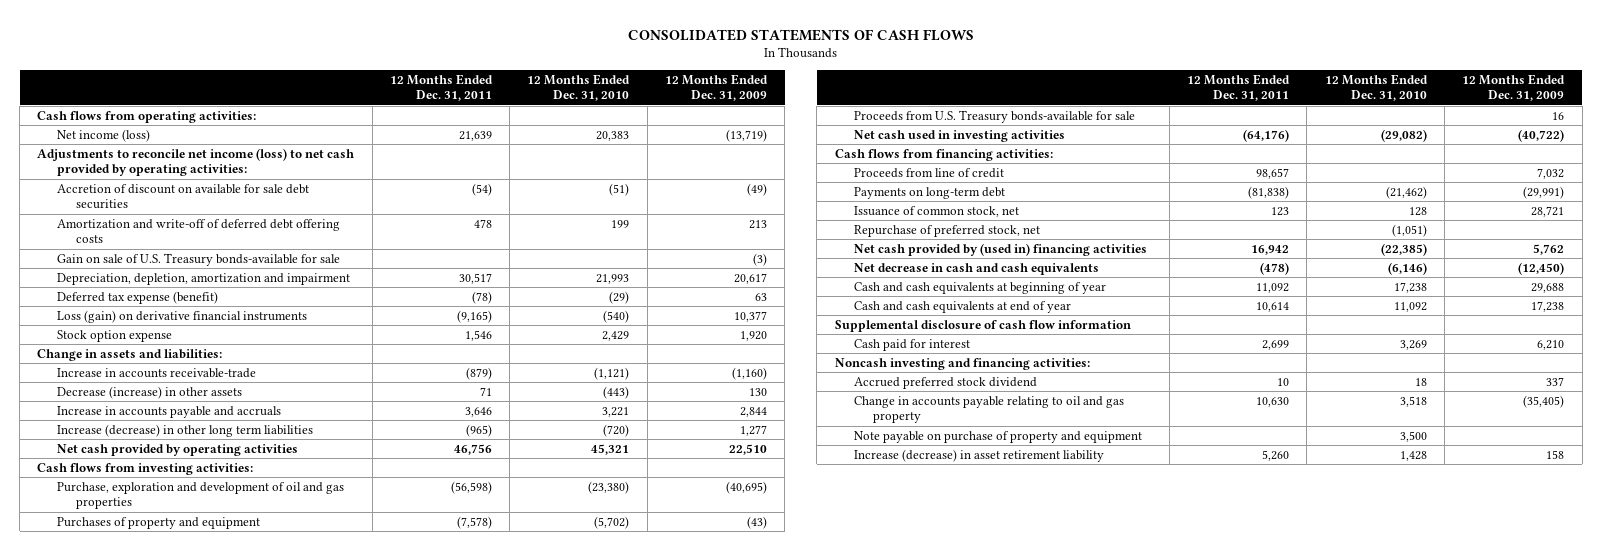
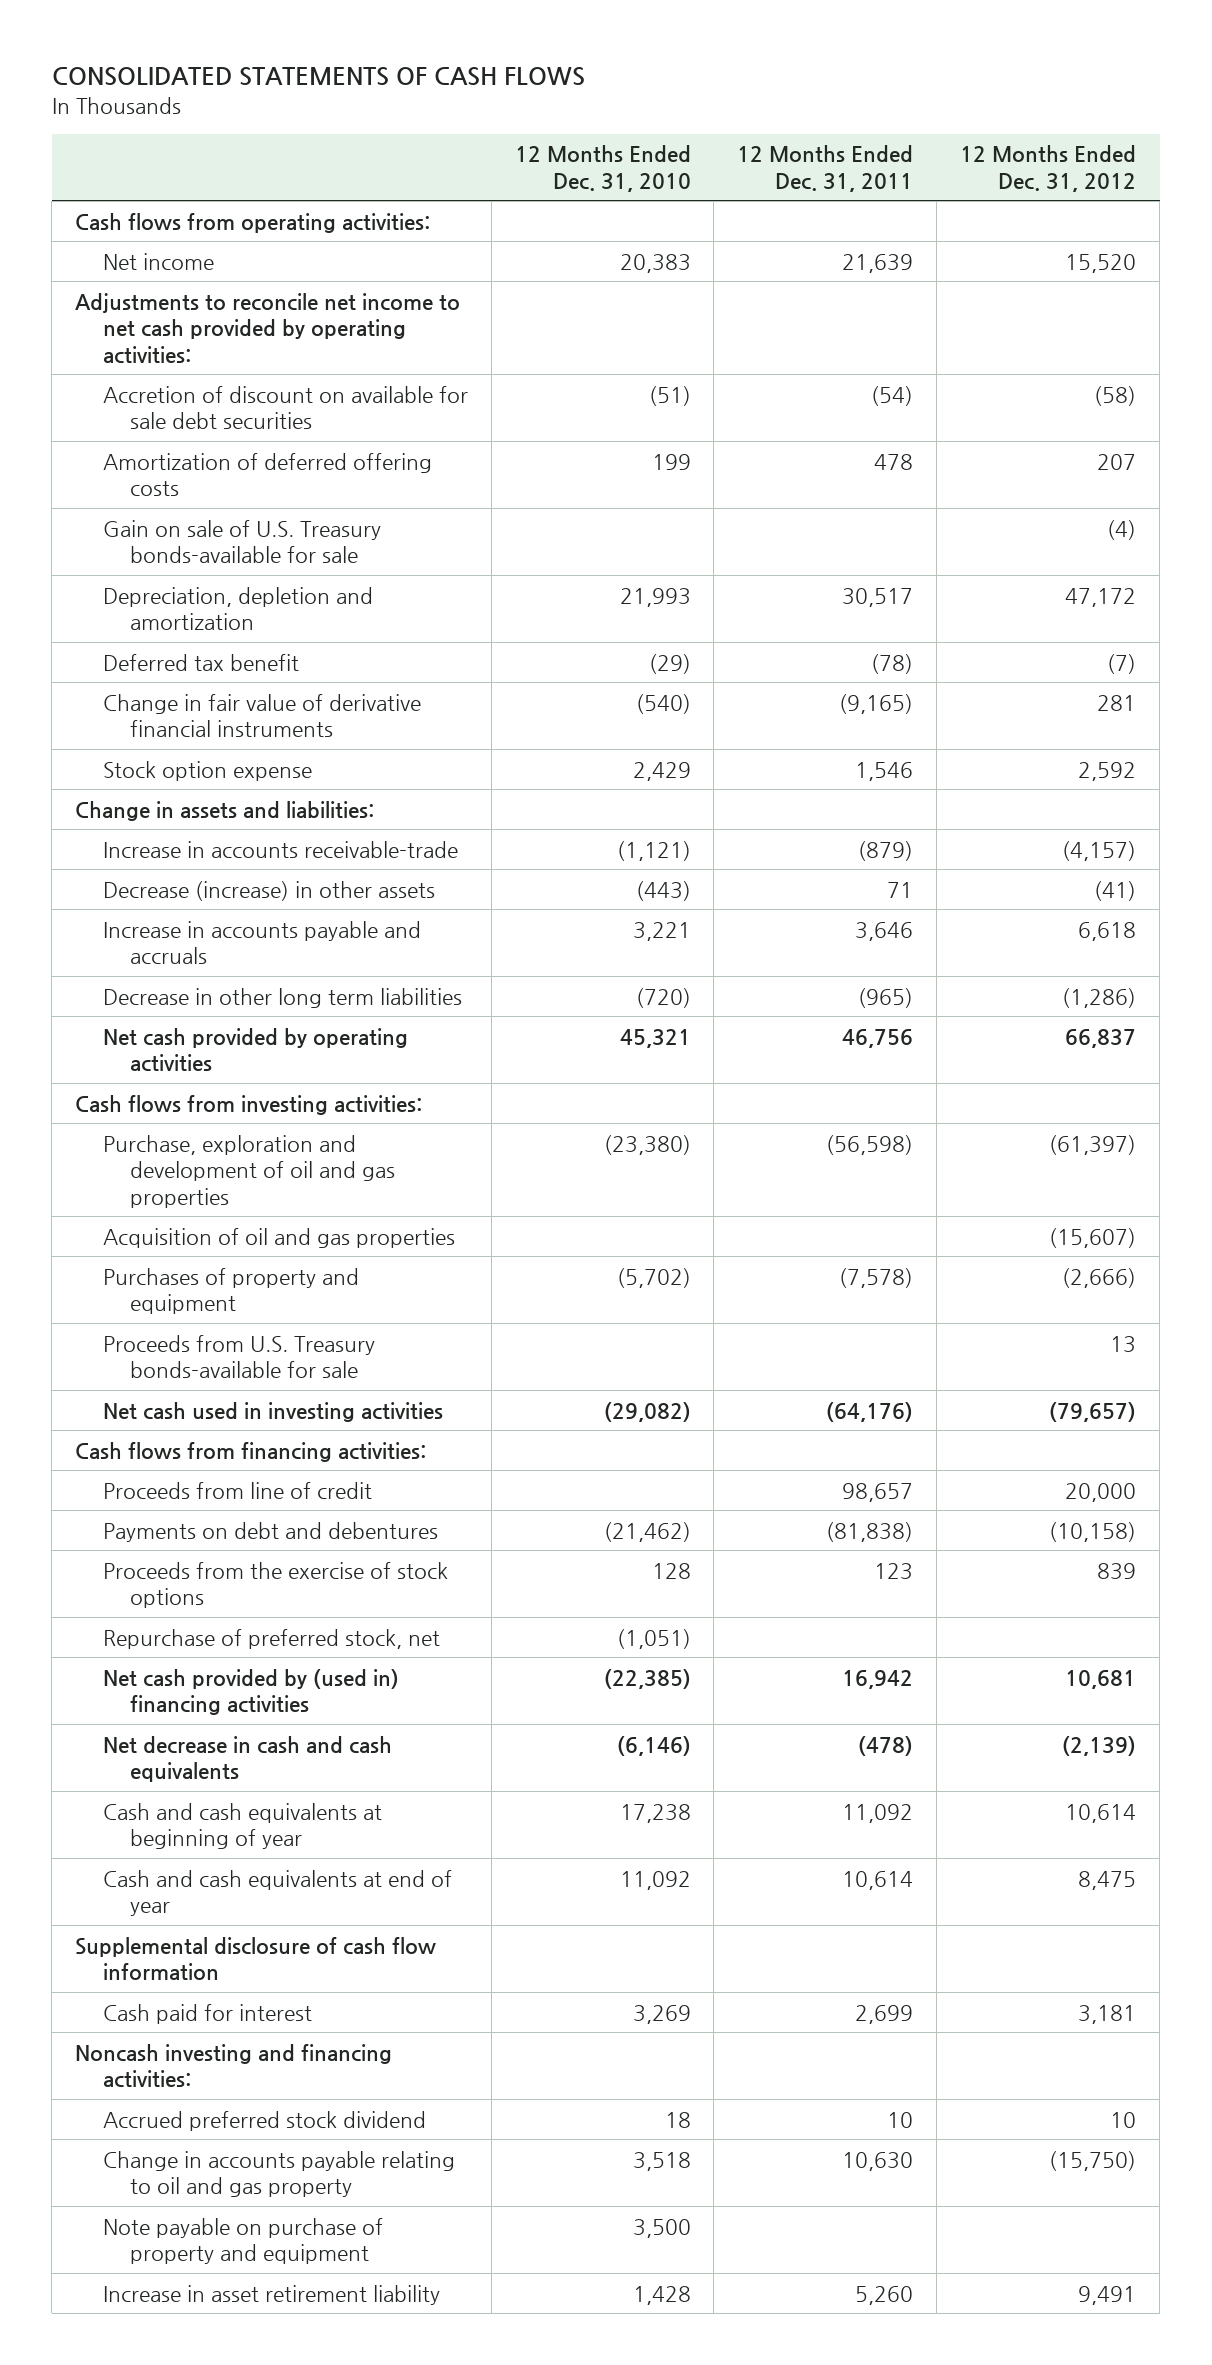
- | 12 Months Ended Dec. 31, 2011 | 12 Months Ended Dec. 31, 2010 | 12 Months Ended Dec. 31, 2009
+ | 12 Months Ended Dec. 31, 2010 | 12 Months Ended Dec. 31, 2011 | 12 Months Ended Dec. 31, 2012
- Net income (loss) | 21,639 | 20,383 | (13,719)
- Adjustments to reconcile net income (loss) to net cash provided by operating activities:
+ Net income | 20,383 | 21,639 | 15,520
+ Adjustments to reconcile net income to net cash provided by operating activities:
- Amortization and write-off of deferred debt offering costs | 478 | 199 | 213
+ Amortization of deferred offering costs | 199 | 478 | 207
- Depreciation, depletion, amortization and impairment | 30,517 | 21,993 | 20,617
- Deferred tax expense (benefit) | (78) | (29) | 63
- Loss (gain) on derivative financial instruments | (9,165) | (540) | 10,377
+ Depreciation, depletion and amortization | 21,993 | 30,517 | 47,172
+ Deferred tax benefit | (29) | (78) | (7)
+ Change in fair value of derivative financial instruments | (540) | (9,165) | 281
- Increase (decrease) in other long term liabilities | (965) | (720) | 1,277
+ Decrease in other long term liabilities | (720) | (965) | (1,286)
+ Acquisition of oil and gas properties | | | (15,607)
- Payments on long-term debt | (81,838) | (21,462) | (29,991)
- Issuance of common stock, net | 123 | 128 | 28,721
+ Payments on debt and debentures | (21,462) | (81,838) | (10,158)
+ Proceeds from the exercise of stock options | 128 | 123 | 839
- Increase (decrease) in asset retirement liability | 5,260 | 1,428 | 158
+ Increase in asset retirement liability | 1,428 | 5,260 | 9,491

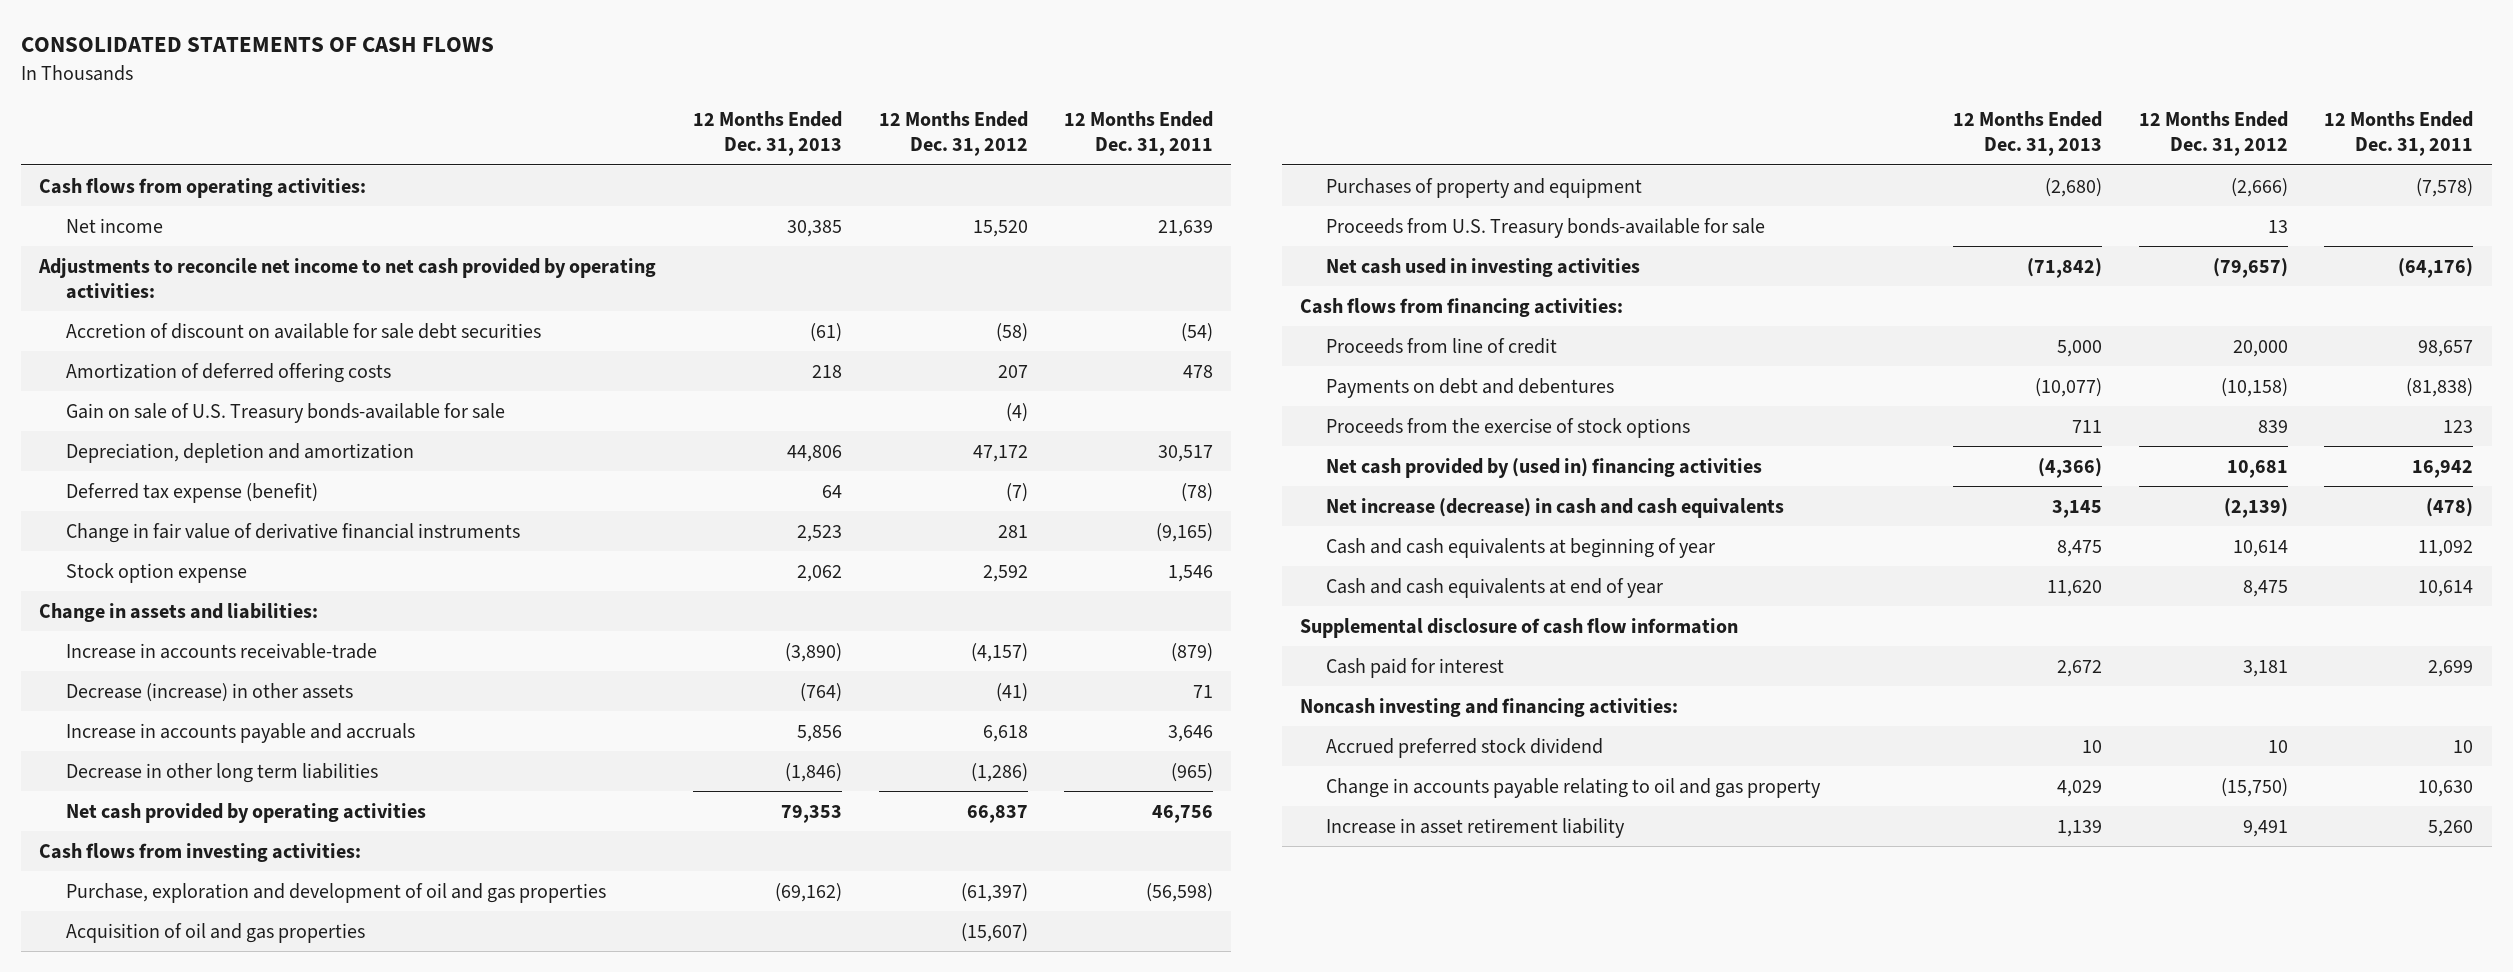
- | 12 Months Ended Dec. 31, 2010 | 12 Months Ended Dec. 31, 2011 | 12 Months Ended Dec. 31, 2012
+ | 12 Months Ended Dec. 31, 2013 | 12 Months Ended Dec. 31, 2012 | 12 Months Ended Dec. 31, 2011
- Deferred tax benefit | (29) | (78) | (7)
+ Deferred tax expense (benefit) | 64 | (7) | (78)
- Repurchase of preferred stock, net | (1,051) | |
- Net decrease in cash and cash equivalents | (6,146) | (478) | (2,139)
+ Net increase (decrease) in cash and cash equivalents | 3,145 | (2,139) | (478)
- Note payable on purchase of property and equipment | 3,500 | |

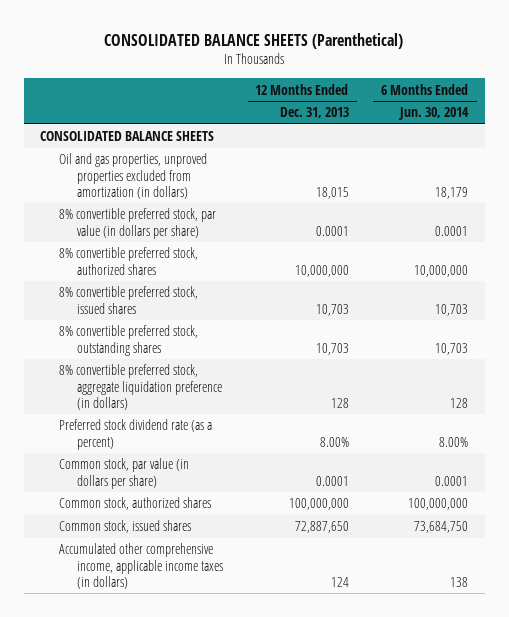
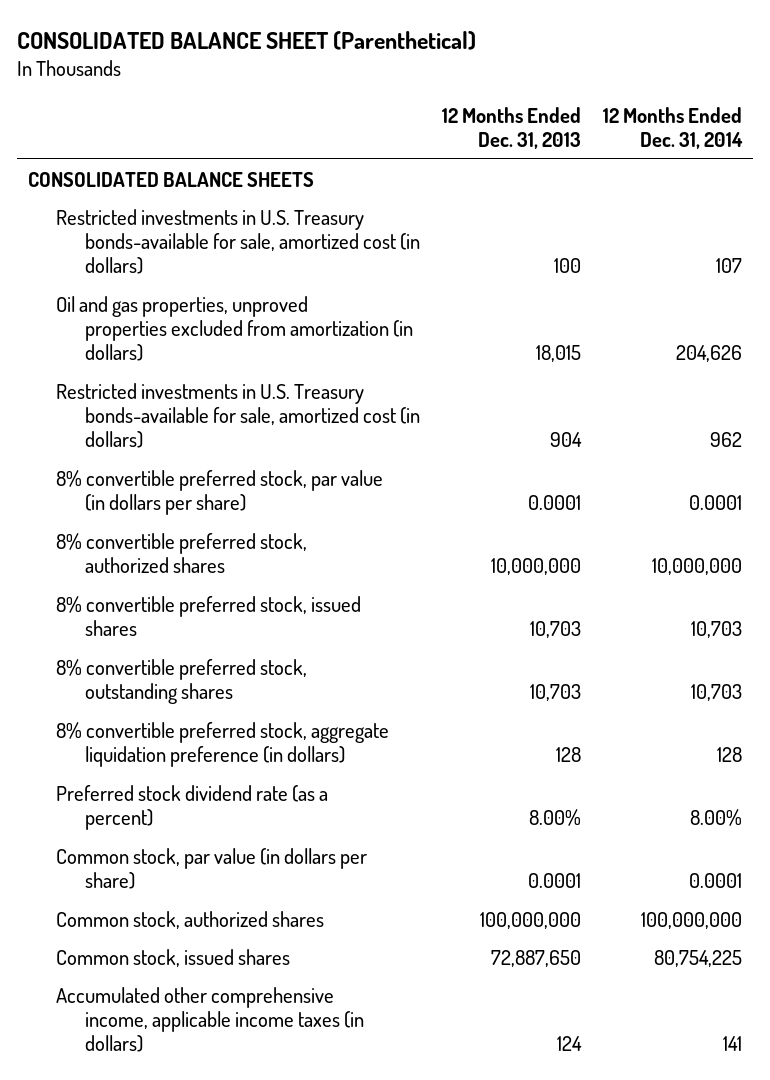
- CONSOLIDATED BALANCE SHEETS (Parenthetical)
+ CONSOLIDATED BALANCE SHEET (Parenthetical)
- | 12 Months Ended Dec. 31, 2013 | 6 Months Ended Jun. 30, 2014
+ | 12 Months Ended Dec. 31, 2013 | 12 Months Ended Dec. 31, 2014
+ Restricted investments in U.S. Treasury bonds-available for sale, amortized cost (in dollars) | 100 | 107
+ Restricted investments in U.S. Treasury bonds-available for sale, amortized cost (in dollars) | 904 | 962

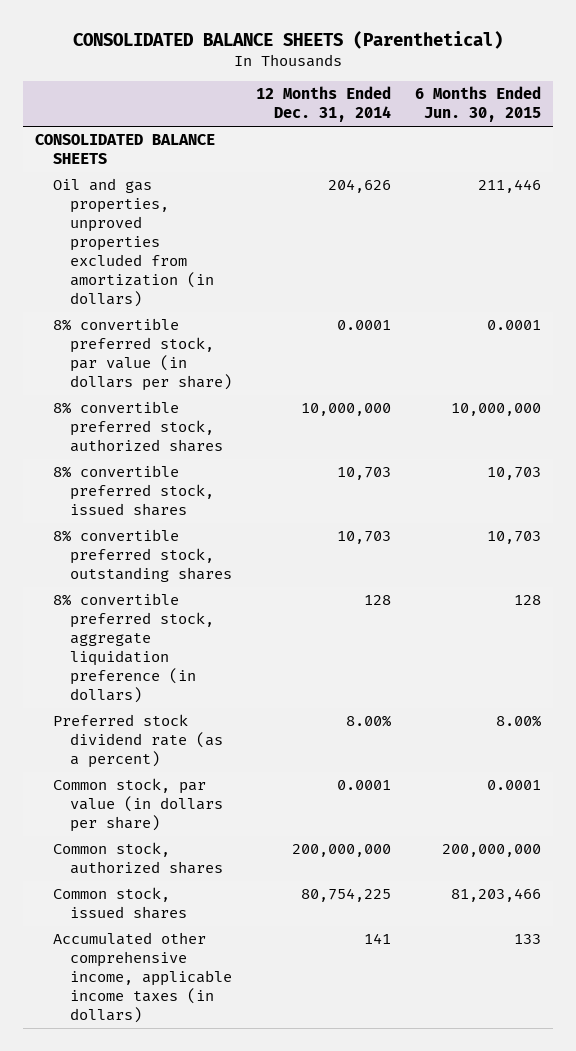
- CONSOLIDATED BALANCE SHEET (Parenthetical)
+ CONSOLIDATED BALANCE SHEETS (Parenthetical)
- | 12 Months Ended Dec. 31, 2013 | 12 Months Ended Dec. 31, 2014
+ | 12 Months Ended Dec. 31, 2014 | 6 Months Ended Jun. 30, 2015
- Restricted investments in U.S. Treasury bonds-available for sale, amortized cost (in dollars) | 100 | 107
- Restricted investments in U.S. Treasury bonds-available for sale, amortized cost (in dollars) | 904 | 962
- Common stock, authorized shares | 100,000,000 | 100,000,000
+ Common stock, authorized shares | 200,000,000 | 200,000,000

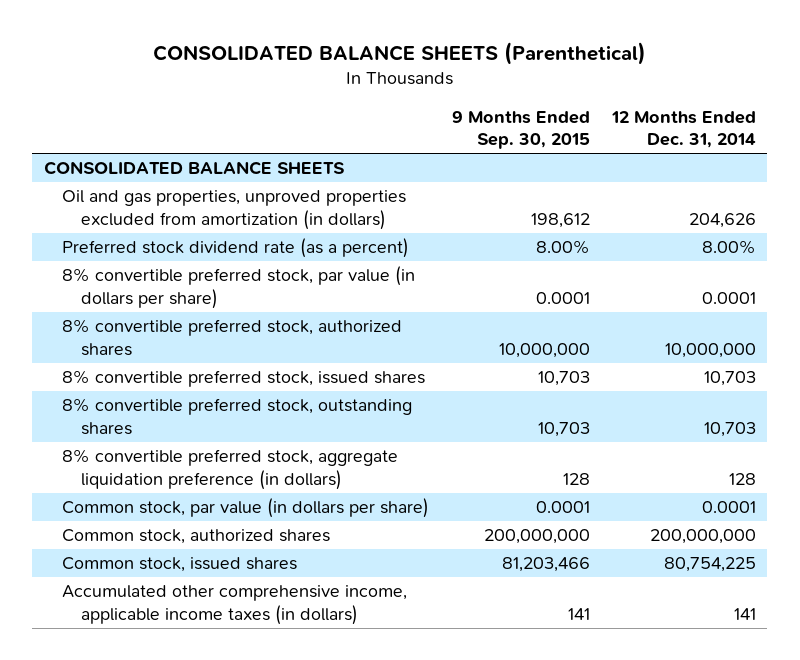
- | 12 Months Ended Dec. 31, 2014 | 6 Months Ended Jun. 30, 2015
+ | 9 Months Ended Sep. 30, 2015 | 12 Months Ended Dec. 31, 2014
moved up: Preferred stock dividend rate (as a percent) | 8.00% | 8.00%

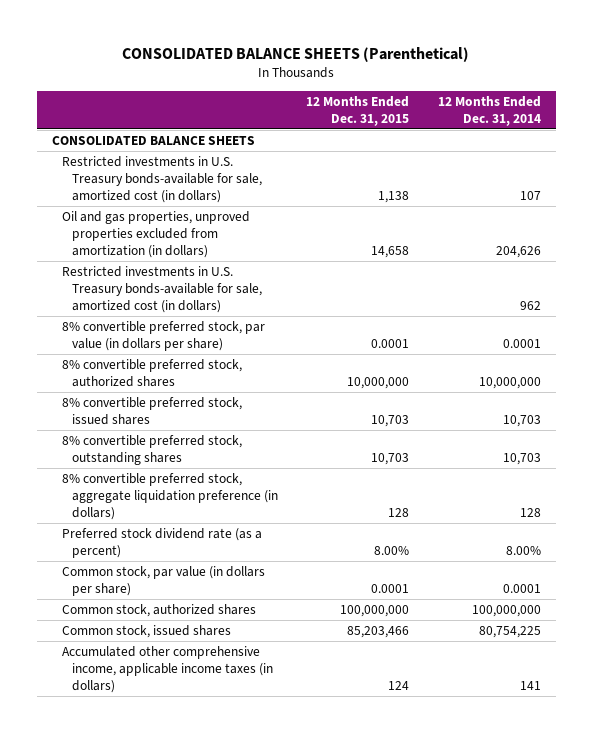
- | 9 Months Ended Sep. 30, 2015 | 12 Months Ended Dec. 31, 2014
+ | 12 Months Ended Dec. 31, 2015 | 12 Months Ended Dec. 31, 2014
+ Restricted investments in U.S. Treasury bonds-available for sale, amortized cost (in dollars) | 1,138 | 107
+ Restricted investments in U.S. Treasury bonds-available for sale, amortized cost (in dollars) | | 962
moved down: Preferred stock dividend rate (as a percent) | 8.00% | 8.00%
- Common stock, authorized shares | 200,000,000 | 200,000,000
+ Common stock, authorized shares | 100,000,000 | 100,000,000

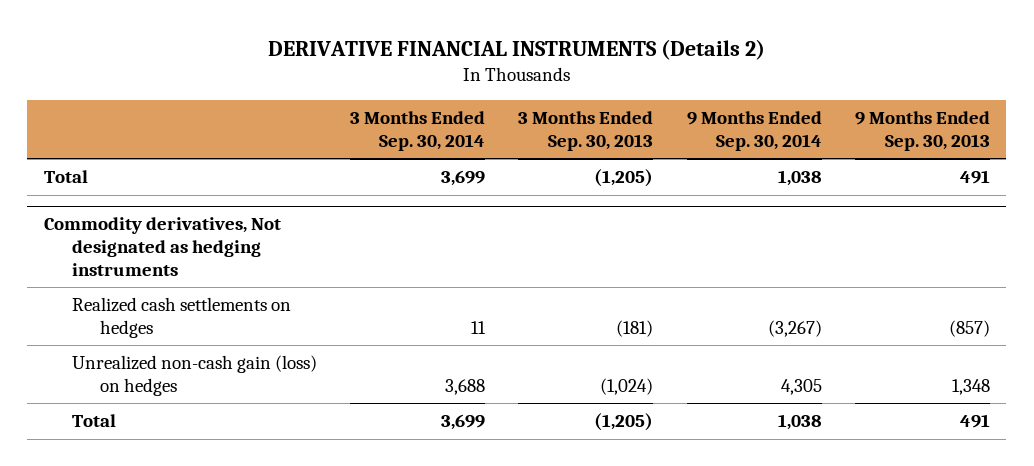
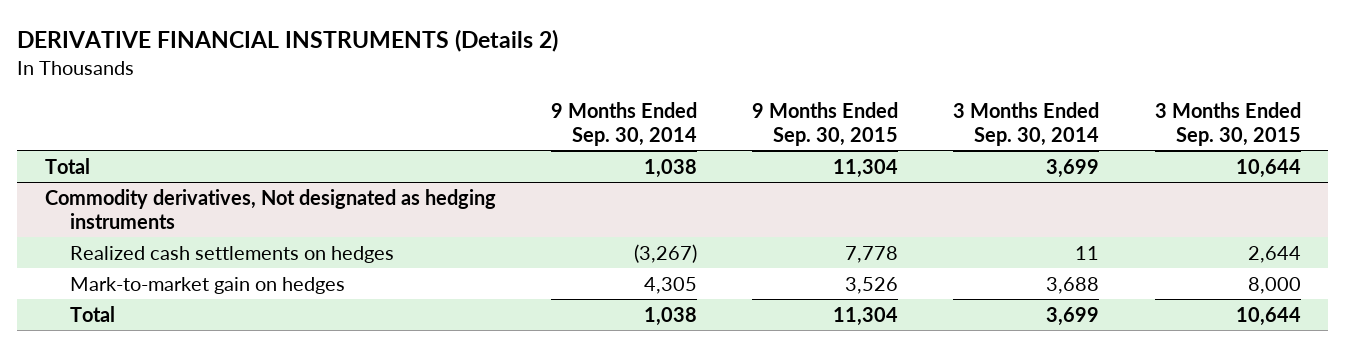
- | 3 Months Ended Sep. 30, 2014 | 3 Months Ended Sep. 30, 2013 | 9 Months Ended Sep. 30, 2014 | 9 Months Ended Sep. 30, 2013
+ | 9 Months Ended Sep. 30, 2014 | 9 Months Ended Sep. 30, 2015 | 3 Months Ended Sep. 30, 2014 | 3 Months Ended Sep. 30, 2015
@ Commodity derivatives, Not designated as hedging instruments
- Unrealized non-cash gain (loss) on hedges | 3,688 | (1,024) | 4,305 | 1,348
+ Mark-to-market gain on hedges | 4,305 | 3,526 | 3,688 | 8,000

